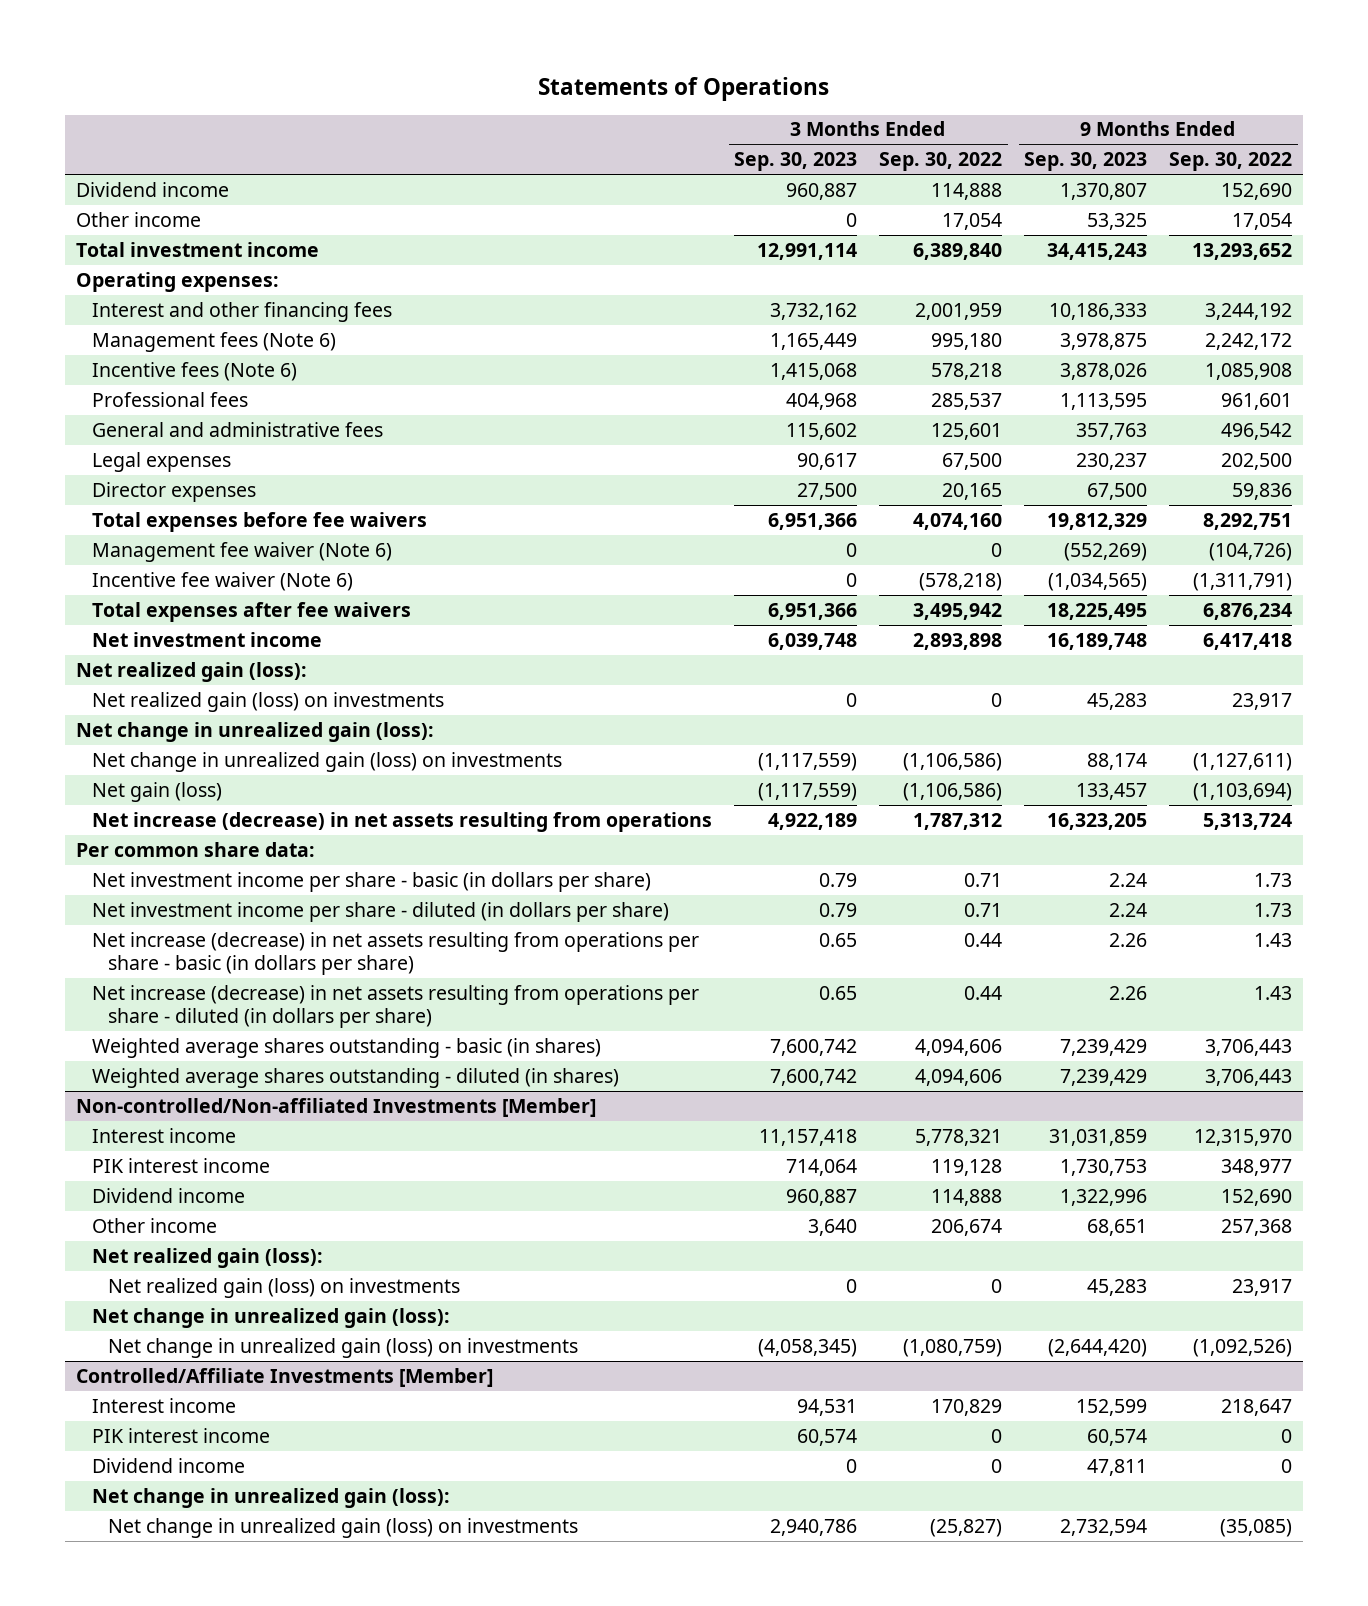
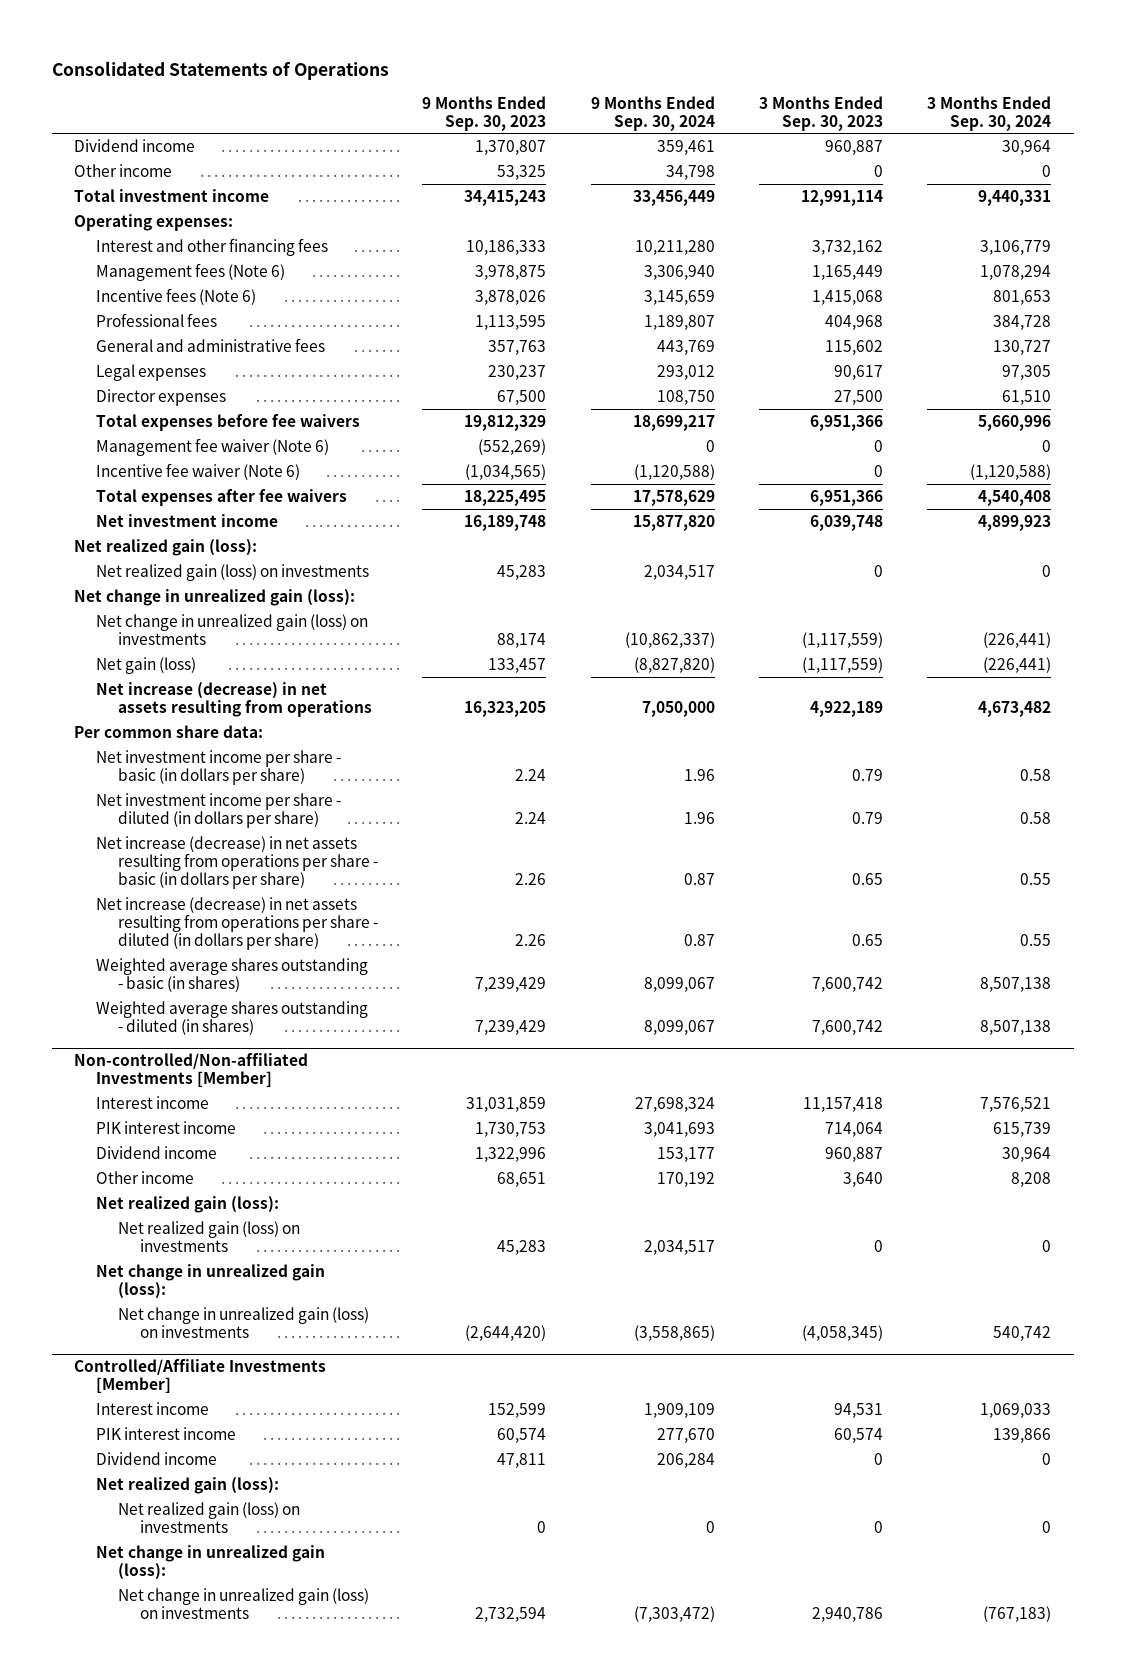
- Statements of Operations
+ Consolidated Statements of Operations
- | 3 Months Ended Sep. 30, 2023 | 3 Months Ended Sep. 30, 2022 | 9 Months Ended Sep. 30, 2023 | 9 Months Ended Sep. 30, 2022
+ | 9 Months Ended Sep. 30, 2023 | 9 Months Ended Sep. 30, 2024 | 3 Months Ended Sep. 30, 2023 | 3 Months Ended Sep. 30, 2024
@ Controlled/Affiliate Investments [Member]
+ Net realized gain (loss):
+ Net realized gain (loss) on investments | 0 | 0 | 0 | 0

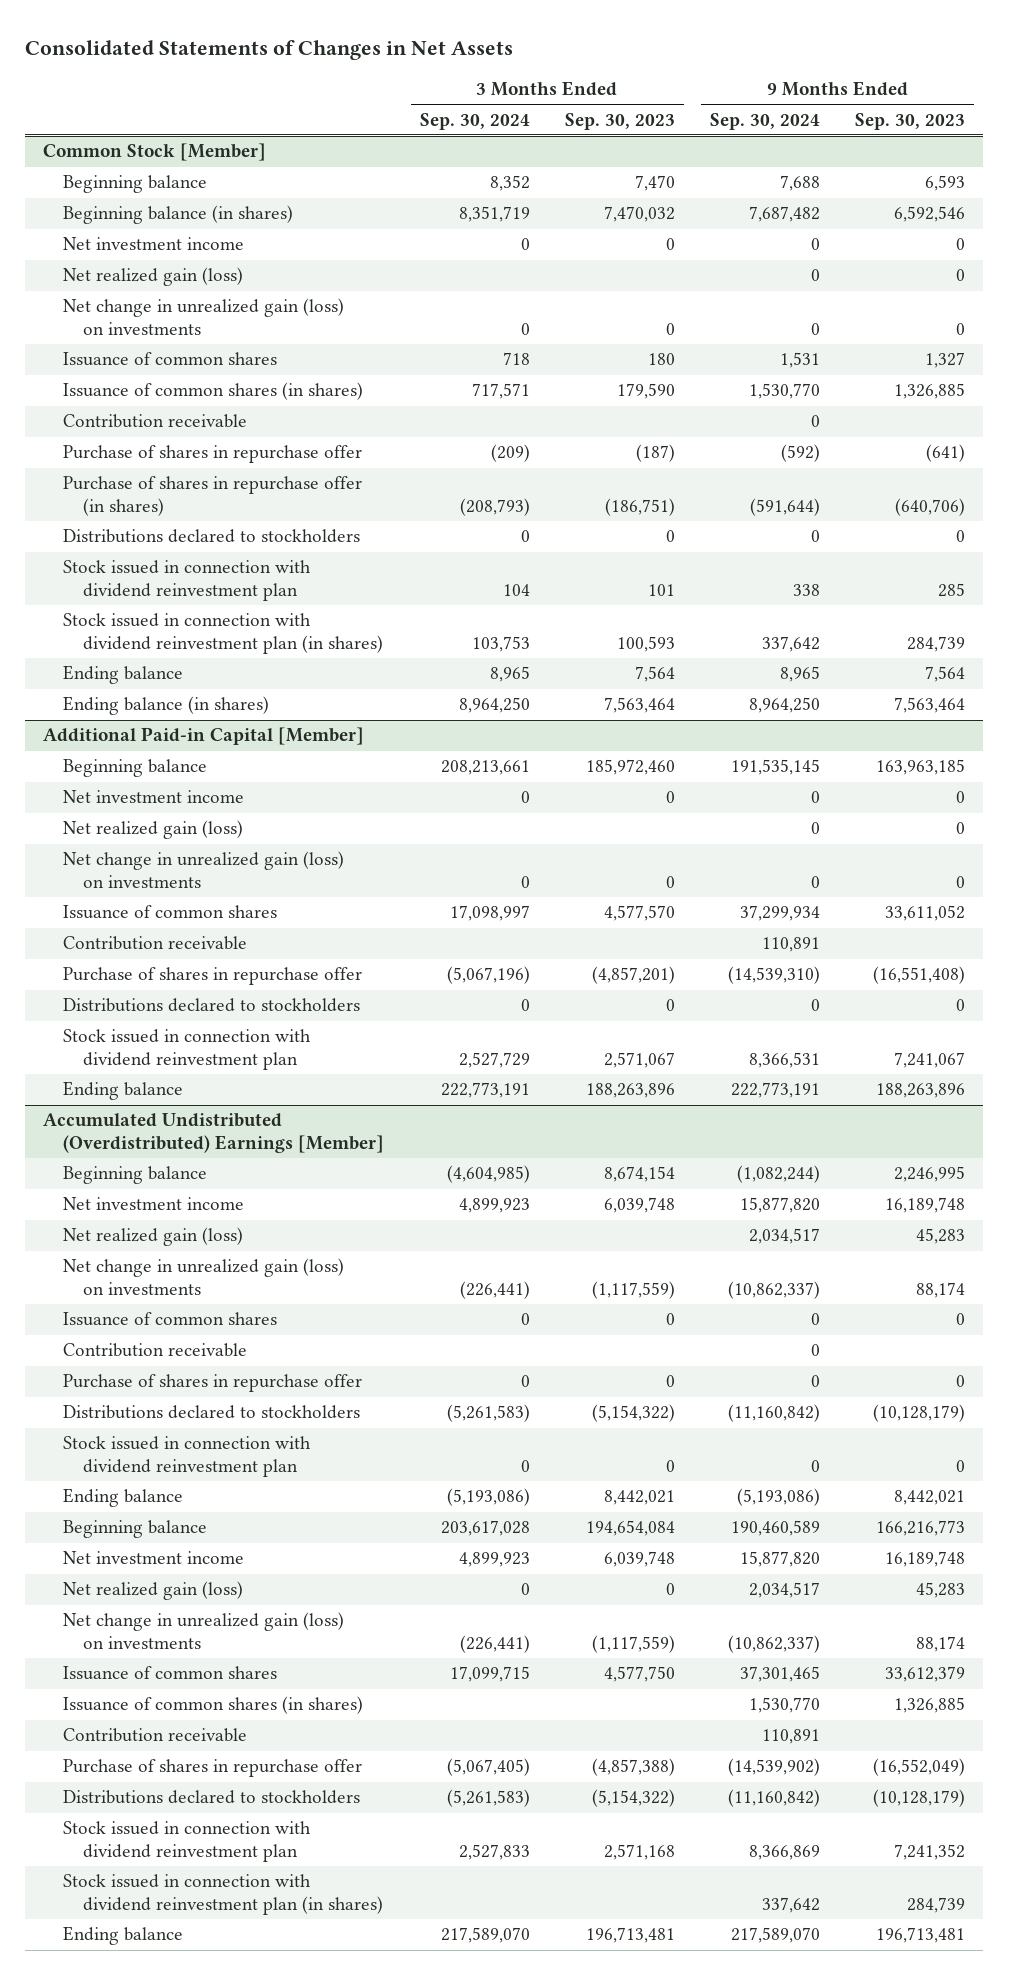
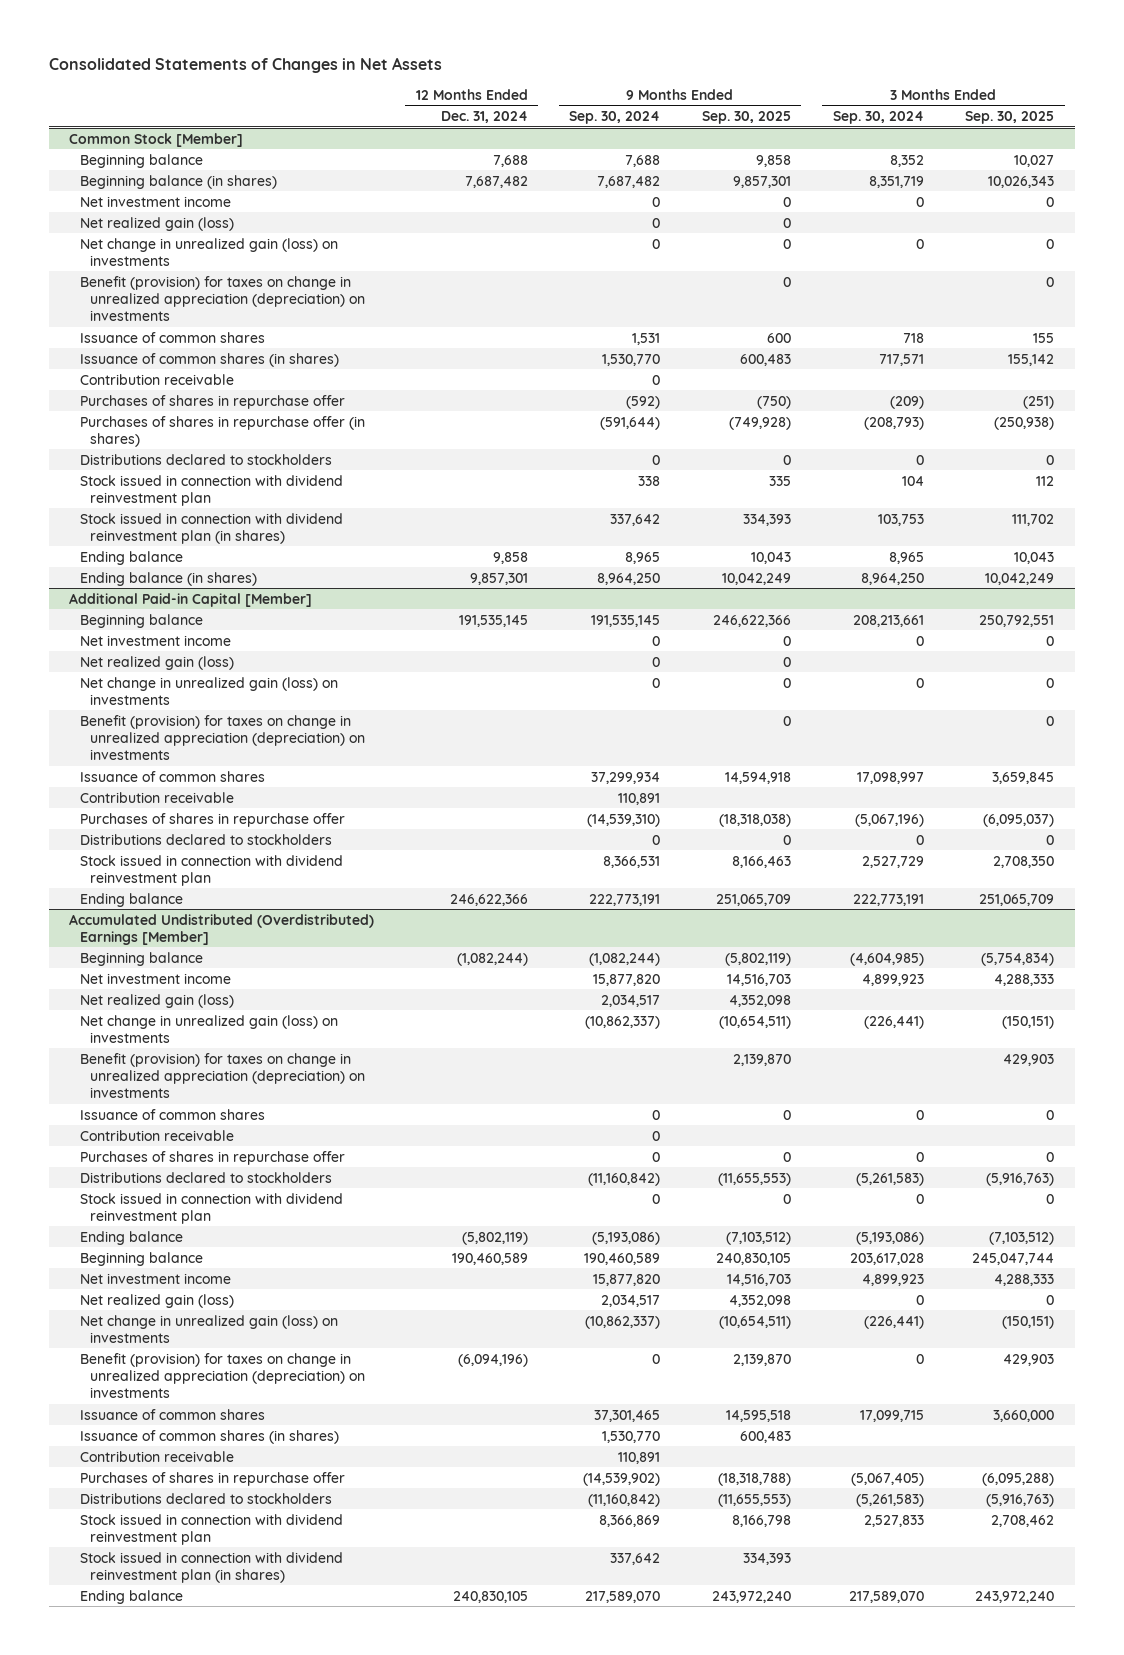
- | 3 Months Ended Sep. 30, 2024 | 3 Months Ended Sep. 30, 2023 | 9 Months Ended Sep. 30, 2024 | 9 Months Ended Sep. 30, 2023
+ | 12 Months Ended Dec. 31, 2024 | 9 Months Ended Sep. 30, 2024 | 9 Months Ended Sep. 30, 2025 | 3 Months Ended Sep. 30, 2024 | 3 Months Ended Sep. 30, 2025
@ Common Stock [Member]
+ Benefit (provision) for taxes on change in unrealized appreciation (depreciation) on investments | | | 0 | | 0
- Purchase of shares in repurchase offer | (209) | (187) | (592) | (641)
- Purchase of shares in repurchase offer (in shares) | (208,793) | (186,751) | (591,644) | (640,706)
+ Purchases of shares in repurchase offer | | (592) | (750) | (209) | (251)
+ Purchases of shares in repurchase offer (in shares) | | (591,644) | (749,928) | (208,793) | (250,938)
@ Additional Paid-in Capital [Member]
+ Benefit (provision) for taxes on change in unrealized appreciation (depreciation) on investments | | | 0 | | 0
- Purchase of shares in repurchase offer | (5,067,196) | (4,857,201) | (14,539,310) | (16,551,408)
+ Purchases of shares in repurchase offer | | (14,539,310) | (18,318,038) | (5,067,196) | (6,095,037)
@ Accumulated Undistributed (Overdistributed) Earnings [Member]
+ Benefit (provision) for taxes on change in unrealized appreciation (depreciation) on investments | | | 2,139,870 | | 429,903
- Purchase of shares in repurchase offer | 0 | 0 | 0 | 0
+ Purchases of shares in repurchase offer | | 0 | 0 | 0 | 0
+ Benefit (provision) for taxes on change in unrealized appreciation (depreciation) on investments | (6,094,196) | 0 | 2,139,870 | 0 | 429,903
- Purchase of shares in repurchase offer | (5,067,405) | (4,857,388) | (14,539,902) | (16,552,049)
+ Purchases of shares in repurchase offer | | (14,539,902) | (18,318,788) | (5,067,405) | (6,095,288)

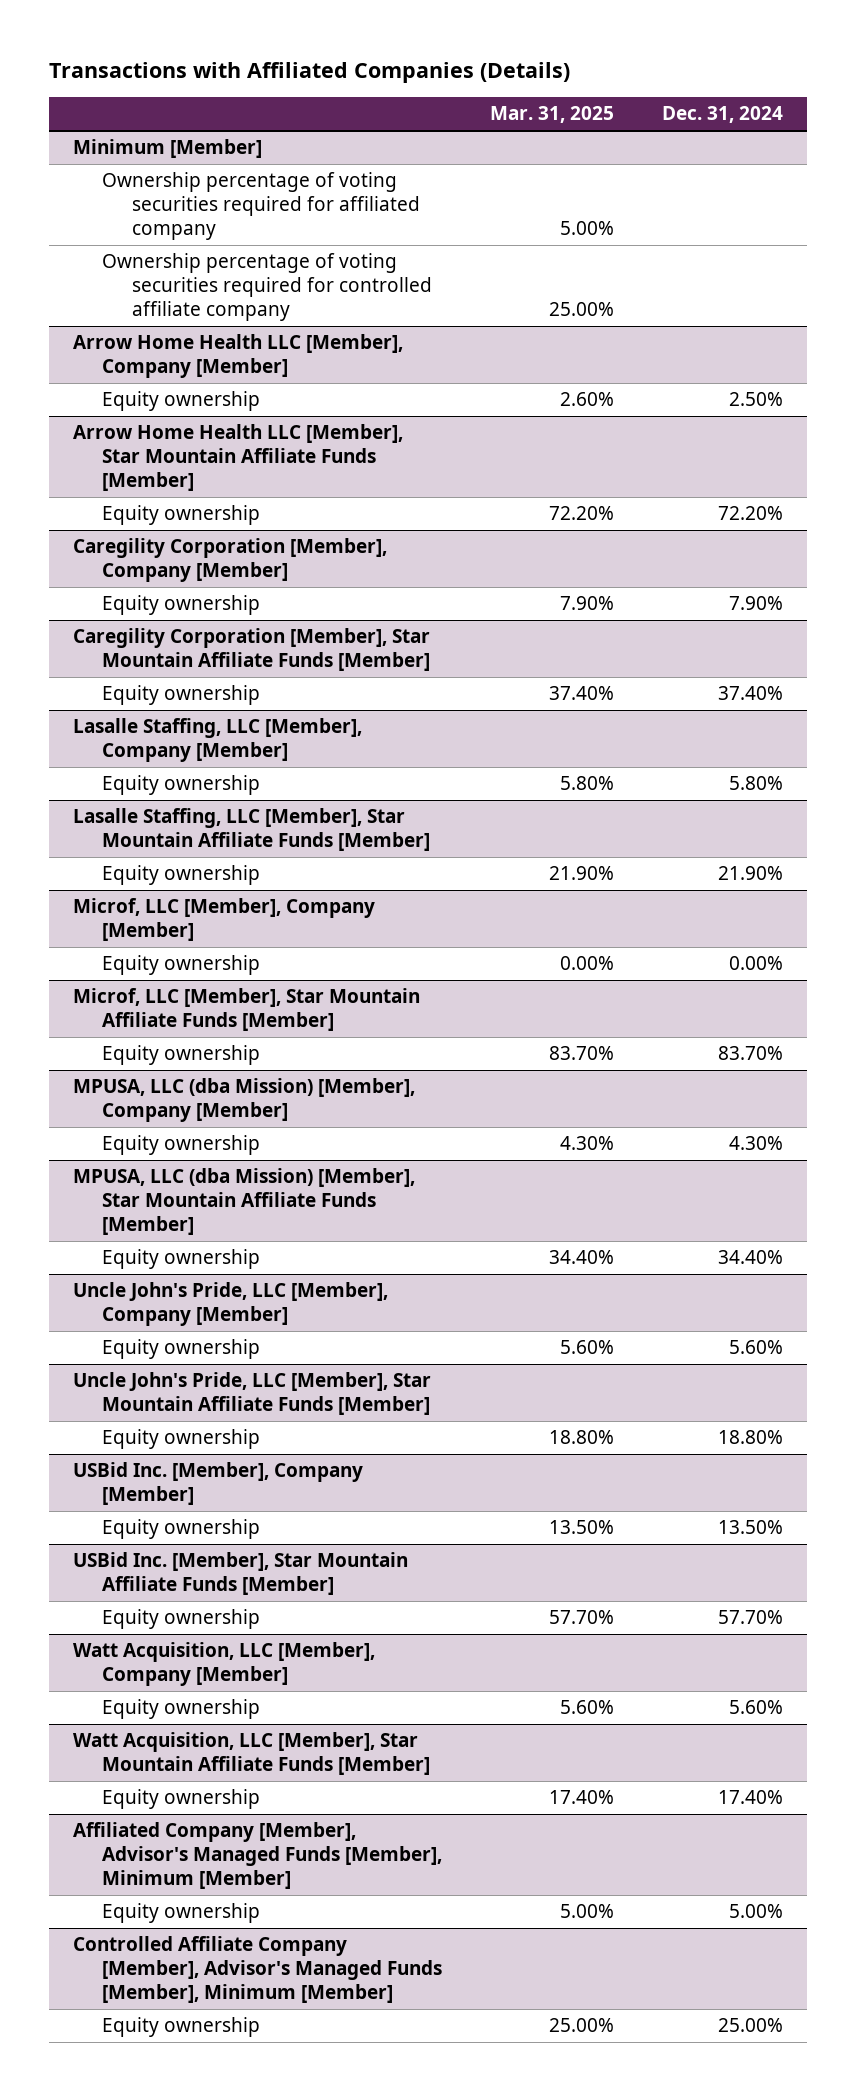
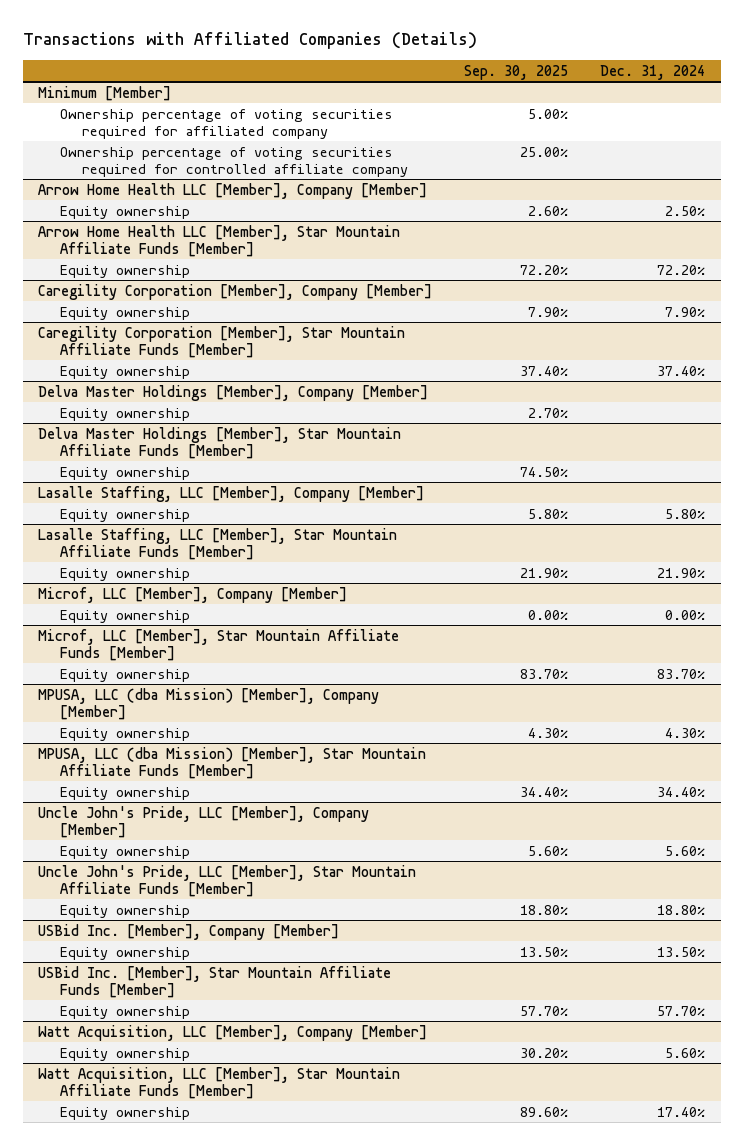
- | Mar. 31, 2025 | Dec. 31, 2024
+ | Sep. 30, 2025 | Dec. 31, 2024
+ Delva Master Holdings [Member], Company [Member]
+ Equity ownership | 2.70% |
+ Delva Master Holdings [Member], Star Mountain Affiliate Funds [Member]
+ Equity ownership | 74.50% |
- Affiliated Company [Member], Advisor's Managed Funds [Member], Minimum [Member]
- Equity ownership | 5.00% | 5.00%
- Controlled Affiliate Company [Member], Advisor's Managed Funds [Member], Minimum [Member]
- Equity ownership | 25.00% | 25.00%

